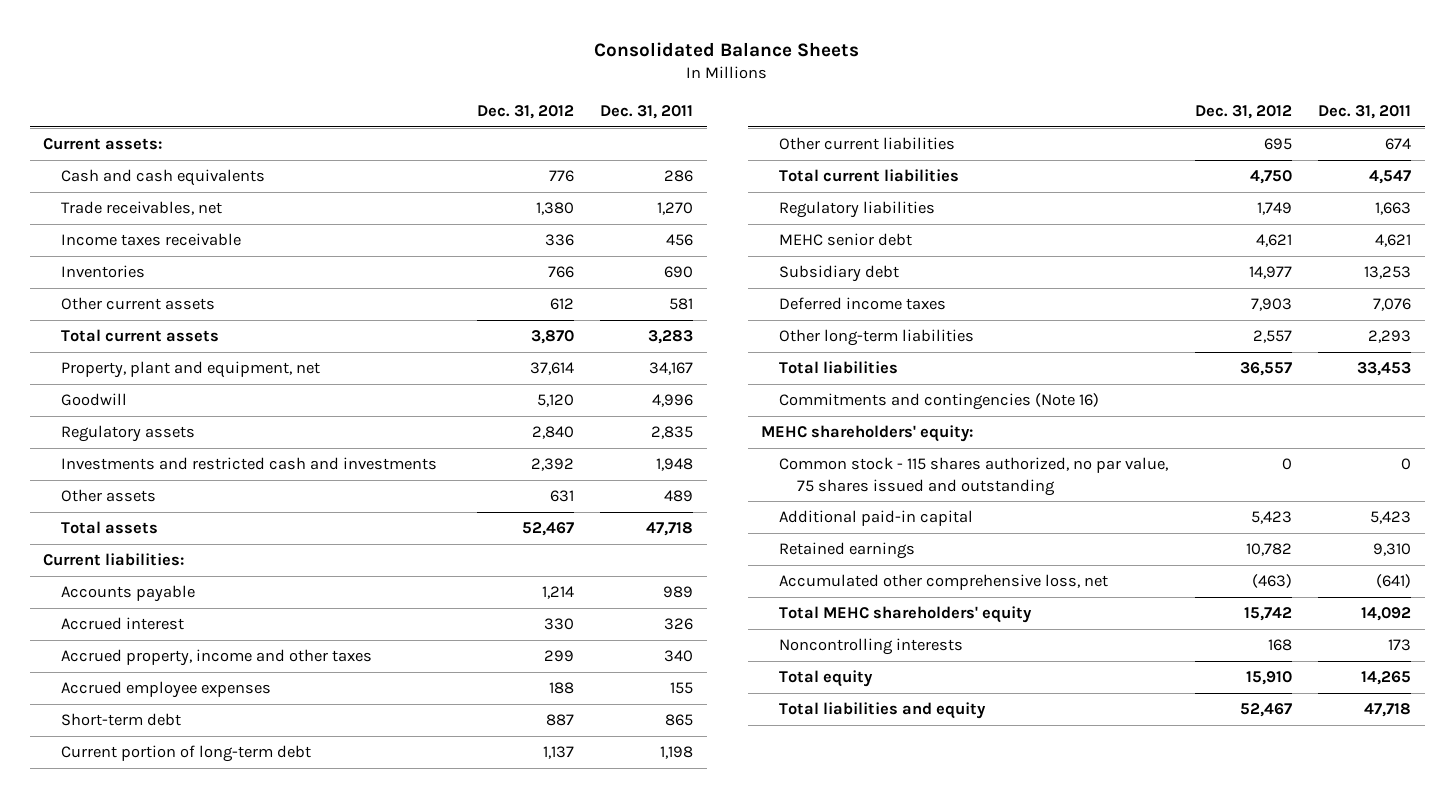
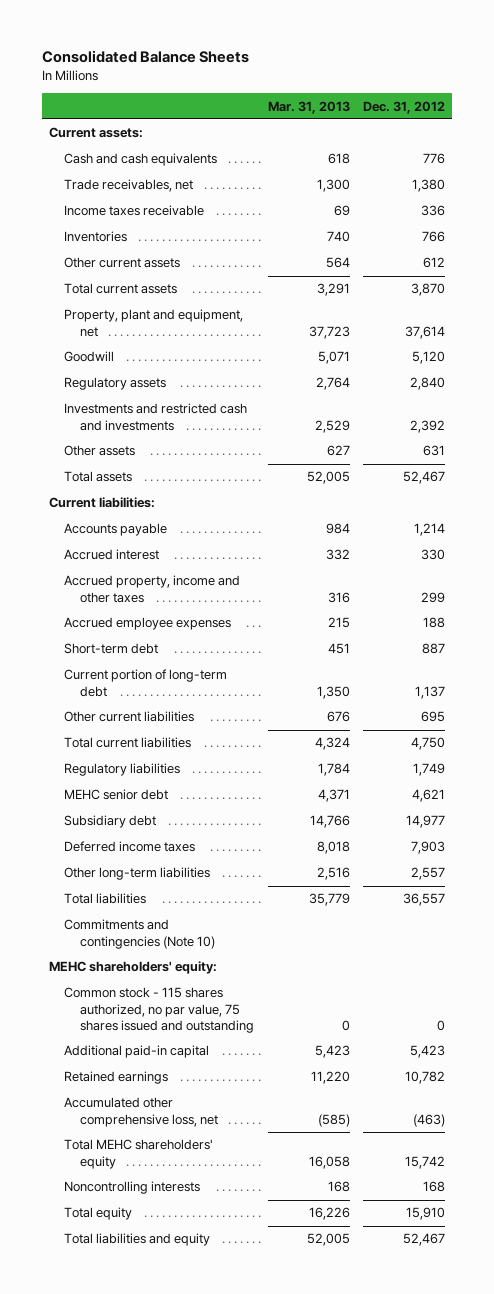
- | Dec. 31, 2012 | Dec. 31, 2011
+ | Mar. 31, 2013 | Dec. 31, 2012
- Commitments and contingencies (Note 16)
+ Commitments and contingencies (Note 10)

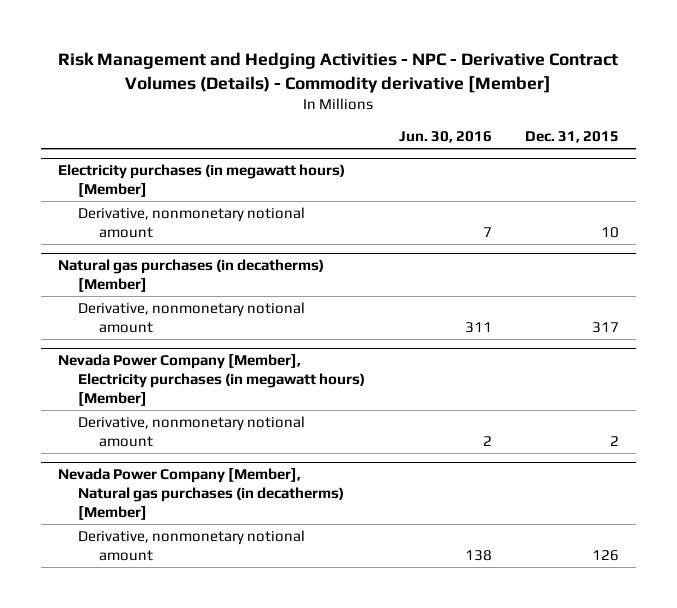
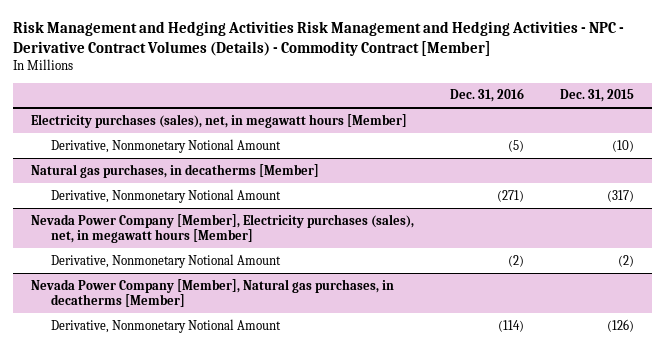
- Risk Management and Hedging Activities - NPC - Derivative Contract Volumes (Details) - Commodity derivative [Member]
+ Risk Management and Hedging Activities Risk Management and Hedging Activities - NPC - Derivative Contract Volumes (Details) - Commodity Contract [Member]
- | Jun. 30, 2016 | Dec. 31, 2015
+ | Dec. 31, 2016 | Dec. 31, 2015
- Electricity purchases (in megawatt hours) [Member]
- Derivative, nonmonetary notional amount | 7 | 10
- Natural gas purchases (in decatherms) [Member]
- Derivative, nonmonetary notional amount | 311 | 317
- Nevada Power Company [Member], Electricity purchases (in megawatt hours) [Member]
- Derivative, nonmonetary notional amount | 2 | 2
- Nevada Power Company [Member], Natural gas purchases (in decatherms) [Member]
- Derivative, nonmonetary notional amount | 138 | 126
+ Electricity purchases (sales), net, in megawatt hours [Member]
+ Derivative, Nonmonetary Notional Amount | (5) | (10)
+ Natural gas purchases, in decatherms [Member]
+ Derivative, Nonmonetary Notional Amount | (271) | (317)
+ Nevada Power Company [Member], Electricity purchases (sales), net, in megawatt hours [Member]
+ Derivative, Nonmonetary Notional Amount | (2) | (2)
+ Nevada Power Company [Member], Natural gas purchases, in decatherms [Member]
+ Derivative, Nonmonetary Notional Amount | (114) | (126)

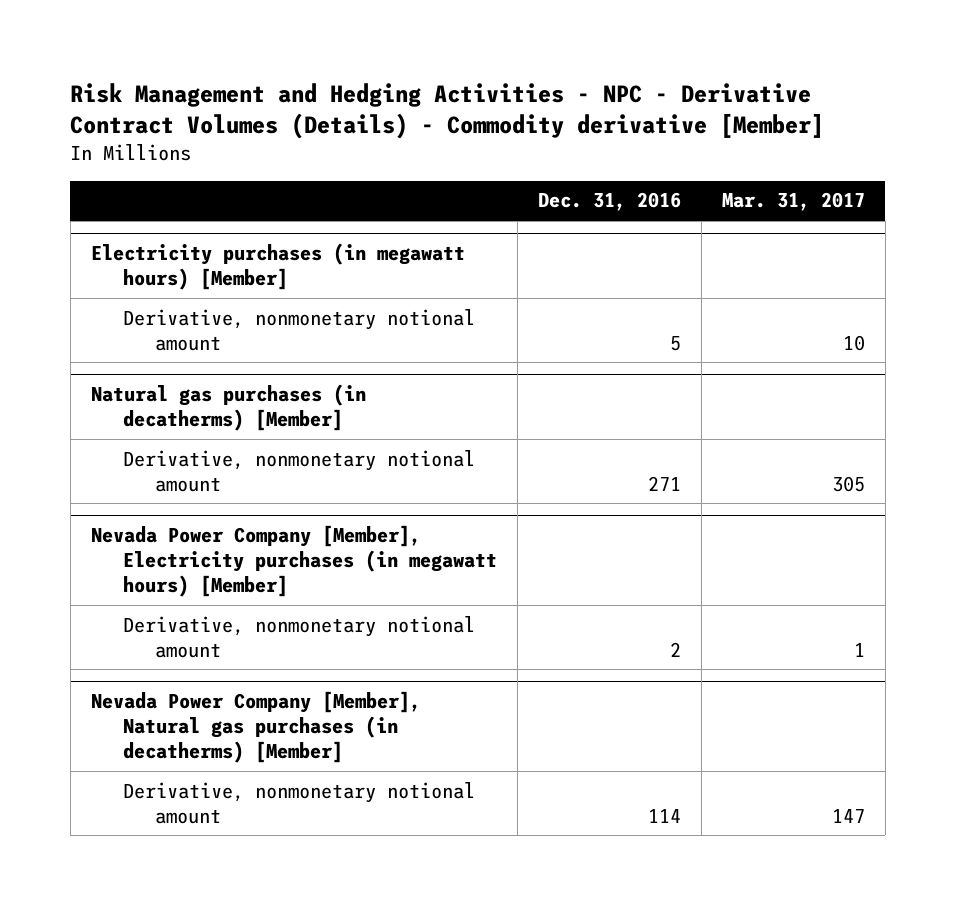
- Risk Management and Hedging Activities Risk Management and Hedging Activities - NPC - Derivative Contract Volumes (Details) - Commodity Contract [Member]
+ Risk Management and Hedging Activities - NPC - Derivative Contract Volumes (Details) - Commodity derivative [Member]
- | Dec. 31, 2016 | Dec. 31, 2015
+ | Dec. 31, 2016 | Mar. 31, 2017
- Electricity purchases (sales), net, in megawatt hours [Member]
- Derivative, Nonmonetary Notional Amount | (5) | (10)
- Natural gas purchases, in decatherms [Member]
- Derivative, Nonmonetary Notional Amount | (271) | (317)
- Nevada Power Company [Member], Electricity purchases (sales), net, in megawatt hours [Member]
- Derivative, Nonmonetary Notional Amount | (2) | (2)
- Nevada Power Company [Member], Natural gas purchases, in decatherms [Member]
- Derivative, Nonmonetary Notional Amount | (114) | (126)
+ Electricity purchases (in megawatt hours) [Member]
+ Derivative, nonmonetary notional amount | 5 | 10
+ Natural gas purchases (in decatherms) [Member]
+ Derivative, nonmonetary notional amount | 271 | 305
+ Nevada Power Company [Member], Electricity purchases (in megawatt hours) [Member]
+ Derivative, nonmonetary notional amount | 2 | 1
+ Nevada Power Company [Member], Natural gas purchases (in decatherms) [Member]
+ Derivative, nonmonetary notional amount | 114 | 147

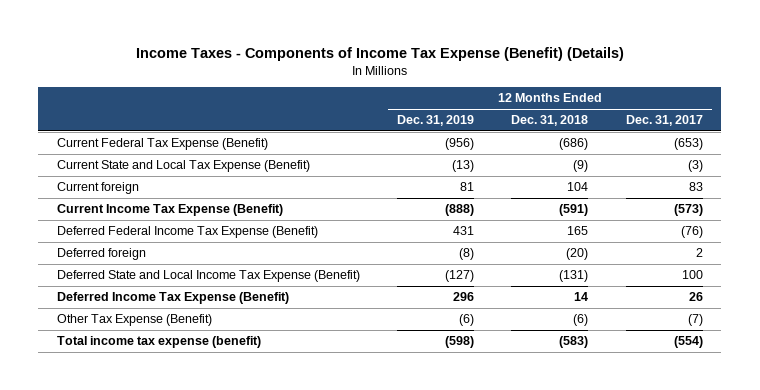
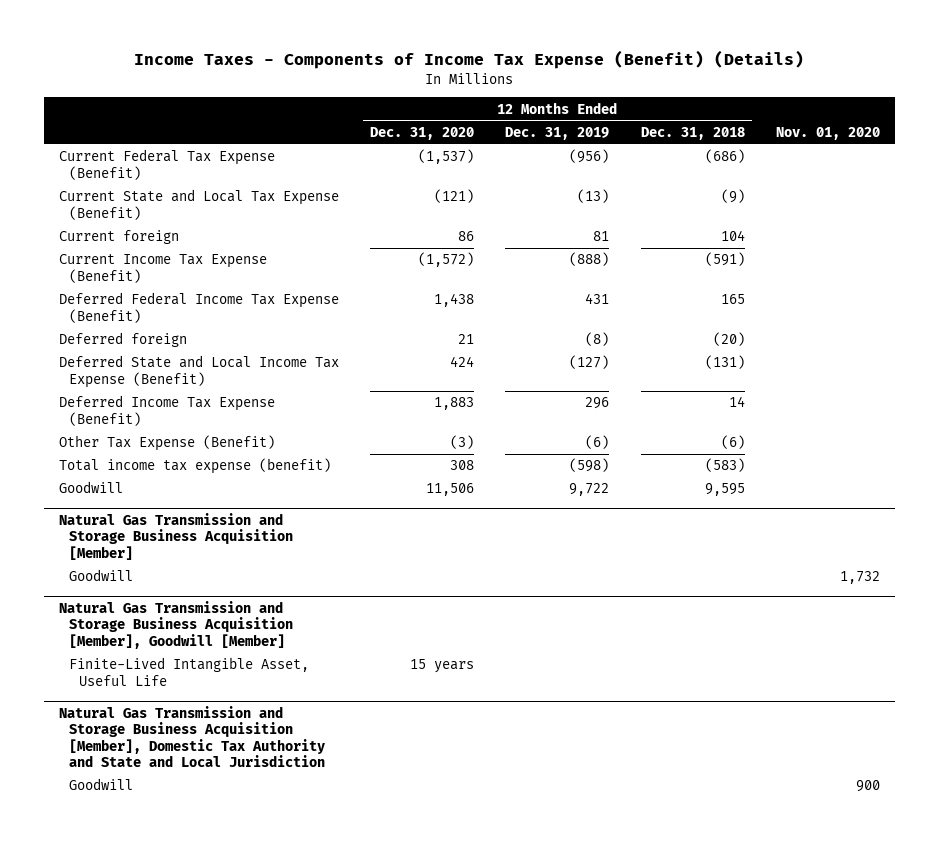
- | 12 Months Ended Dec. 31, 2019 | 12 Months Ended Dec. 31, 2018 | 12 Months Ended Dec. 31, 2017
+ | 12 Months Ended Dec. 31, 2020 | 12 Months Ended Dec. 31, 2019 | 12 Months Ended Dec. 31, 2018 | Nov. 01, 2020
+ Goodwill | 11,506 | 9,722 | 9,595 |
+ Natural Gas Transmission and Storage Business Acquisition [Member]
+ Goodwill | | | | 1,732
+ Natural Gas Transmission and Storage Business Acquisition [Member], Goodwill [Member]
+ Finite-Lived Intangible Asset, Useful Life | 15 years | | |
+ Natural Gas Transmission and Storage Business Acquisition [Member], Domestic Tax Authority and State and Local Jurisdiction
+ Goodwill | | | | 900

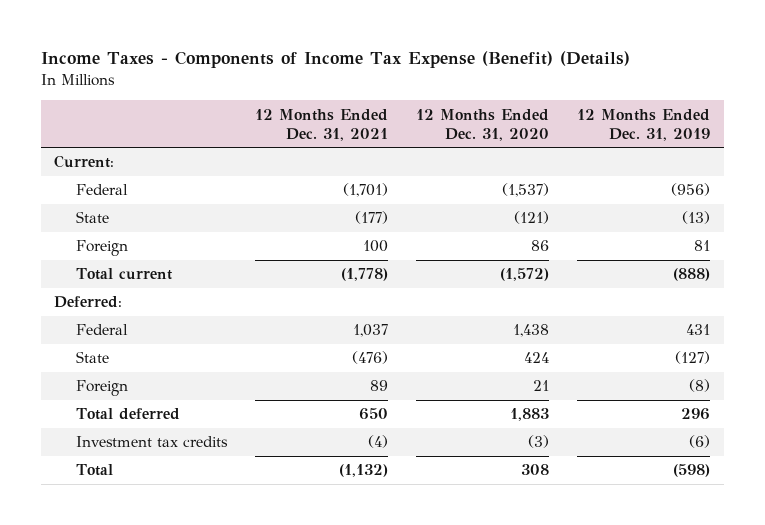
- | 12 Months Ended Dec. 31, 2020 | 12 Months Ended Dec. 31, 2019 | 12 Months Ended Dec. 31, 2018 | Nov. 01, 2020
+ | 12 Months Ended Dec. 31, 2021 | 12 Months Ended Dec. 31, 2020 | 12 Months Ended Dec. 31, 2019
- Current Federal Tax Expense (Benefit) | (1,537) | (956) | (686) |
- Current State and Local Tax Expense (Benefit) | (121) | (13) | (9) |
- Current foreign | 86 | 81 | 104 |
- Current Income Tax Expense (Benefit) | (1,572) | (888) | (591) |
- Deferred Federal Income Tax Expense (Benefit) | 1,438 | 431 | 165 |
- Deferred foreign | 21 | (8) | (20) |
- Deferred State and Local Income Tax Expense (Benefit) | 424 | (127) | (131) |
- Deferred Income Tax Expense (Benefit) | 1,883 | 296 | 14 |
- Other Tax Expense (Benefit) | (3) | (6) | (6) |
- Total income tax expense (benefit) | 308 | (598) | (583) |
- Goodwill | 11,506 | 9,722 | 9,595 |
- Natural Gas Transmission and Storage Business Acquisition [Member]
- Goodwill | | | | 1,732
- Natural Gas Transmission and Storage Business Acquisition [Member], Goodwill [Member]
- Finite-Lived Intangible Asset, Useful Life | 15 years | | |
- Natural Gas Transmission and Storage Business Acquisition [Member], Domestic Tax Authority and State and Local Jurisdiction
- Goodwill | | | | 900
+ Current:
+ Federal | (1,701) | (1,537) | (956)
+ State | (177) | (121) | (13)
+ Foreign | 100 | 86 | 81
+ Total current | (1,778) | (1,572) | (888)
+ Deferred:
+ Federal | 1,037 | 1,438 | 431
+ State | (476) | 424 | (127)
+ Foreign | 89 | 21 | (8)
+ Total deferred | 650 | 1,883 | 296
+ Investment tax credits | (4) | (3) | (6)
+ Total | (1,132) | 308 | (598)

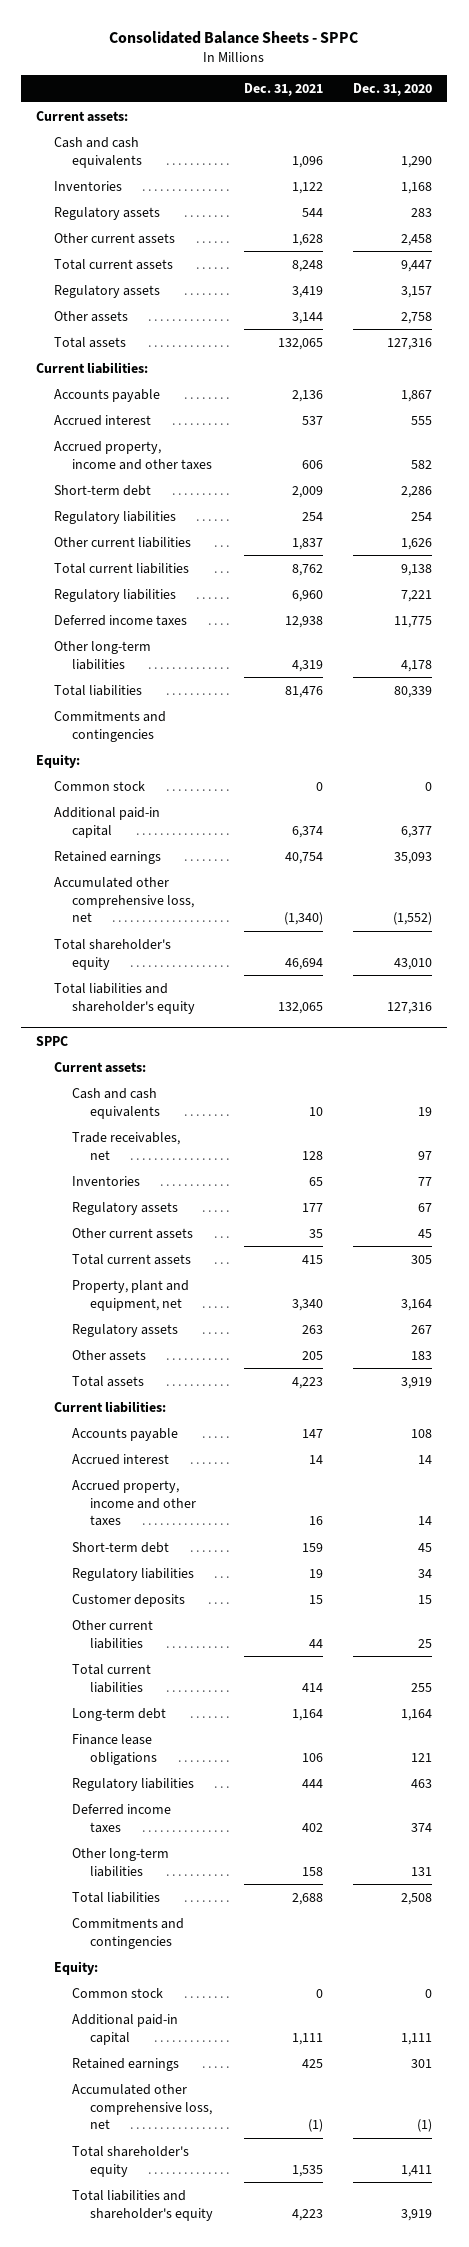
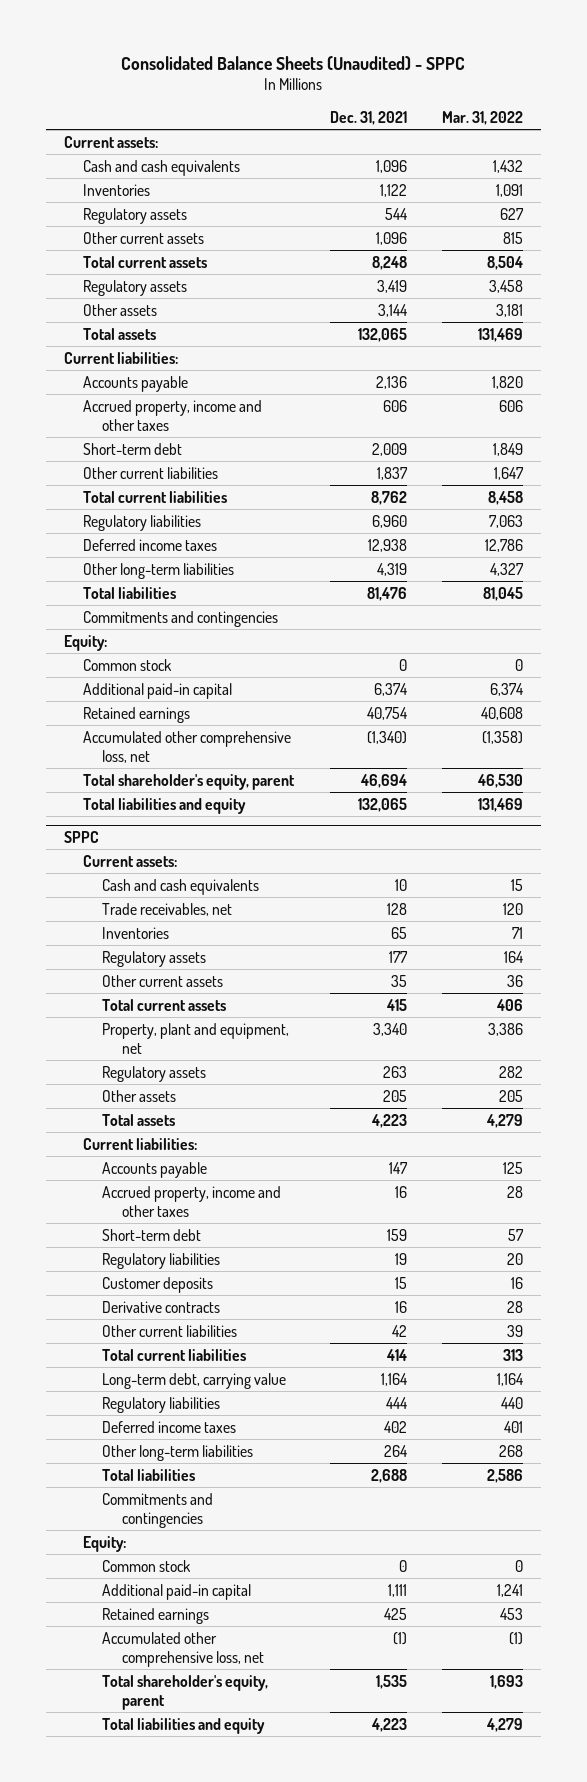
- Consolidated Balance Sheets - SPPC
+ Consolidated Balance Sheets (Unaudited) - SPPC
- | Dec. 31, 2021 | Dec. 31, 2020
+ | Dec. 31, 2021 | Mar. 31, 2022
- Other current assets | 1,628 | 2,458
+ Other current assets | 1,096 | 815
- Accrued interest | 537 | 555
- Regulatory liabilities | 254 | 254
- Total shareholder's equity | 46,694 | 43,010
- Total liabilities and shareholder's equity | 132,065 | 127,316
+ Total shareholder's equity, parent | 46,694 | 46,530
+ Total liabilities and equity | 132,065 | 131,469
@ SPPC
- Accrued interest | 14 | 14
- Other current liabilities | 44 | 25
+ Derivative contracts | 16 | 28
+ Other current liabilities | 42 | 39
- Long-term debt | 1,164 | 1,164
- Finance lease obligations | 106 | 121
+ Long-term debt, carrying value | 1,164 | 1,164
- Other long-term liabilities | 158 | 131
+ Other long-term liabilities | 264 | 268
- Total shareholder's equity | 1,535 | 1,411
- Total liabilities and shareholder's equity | 4,223 | 3,919
+ Total shareholder's equity, parent | 1,535 | 1,693
+ Total liabilities and equity | 4,223 | 4,279

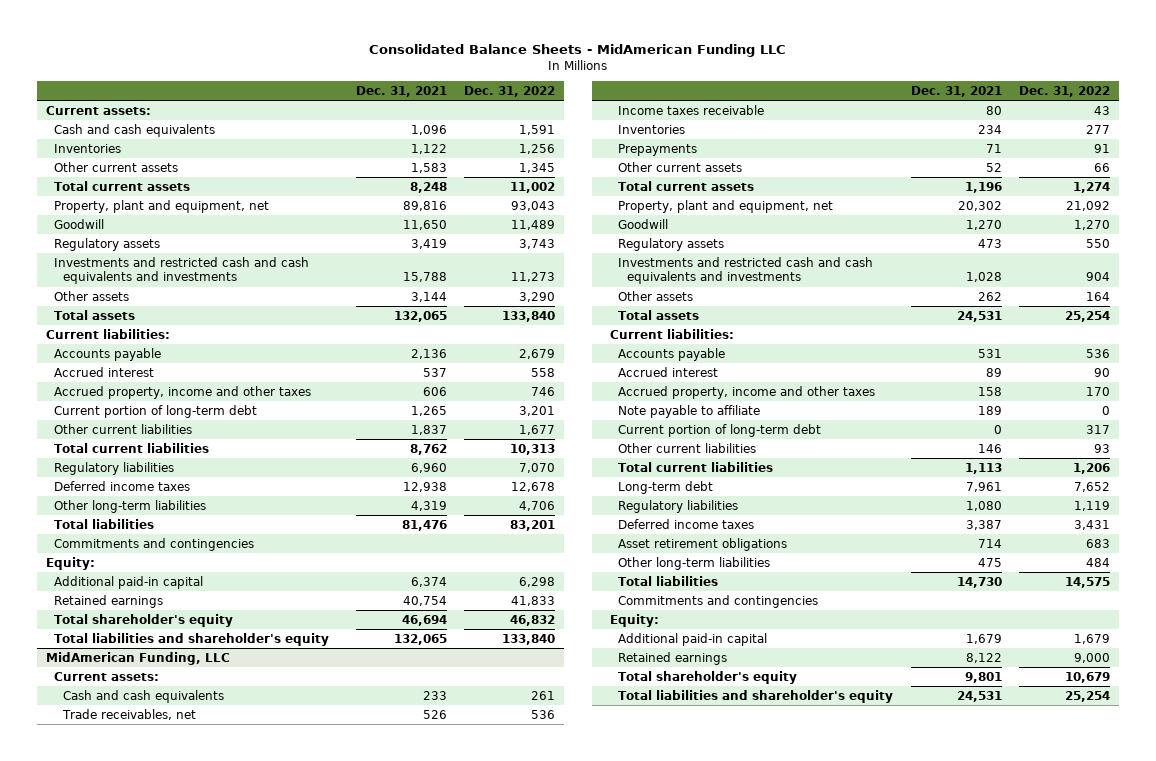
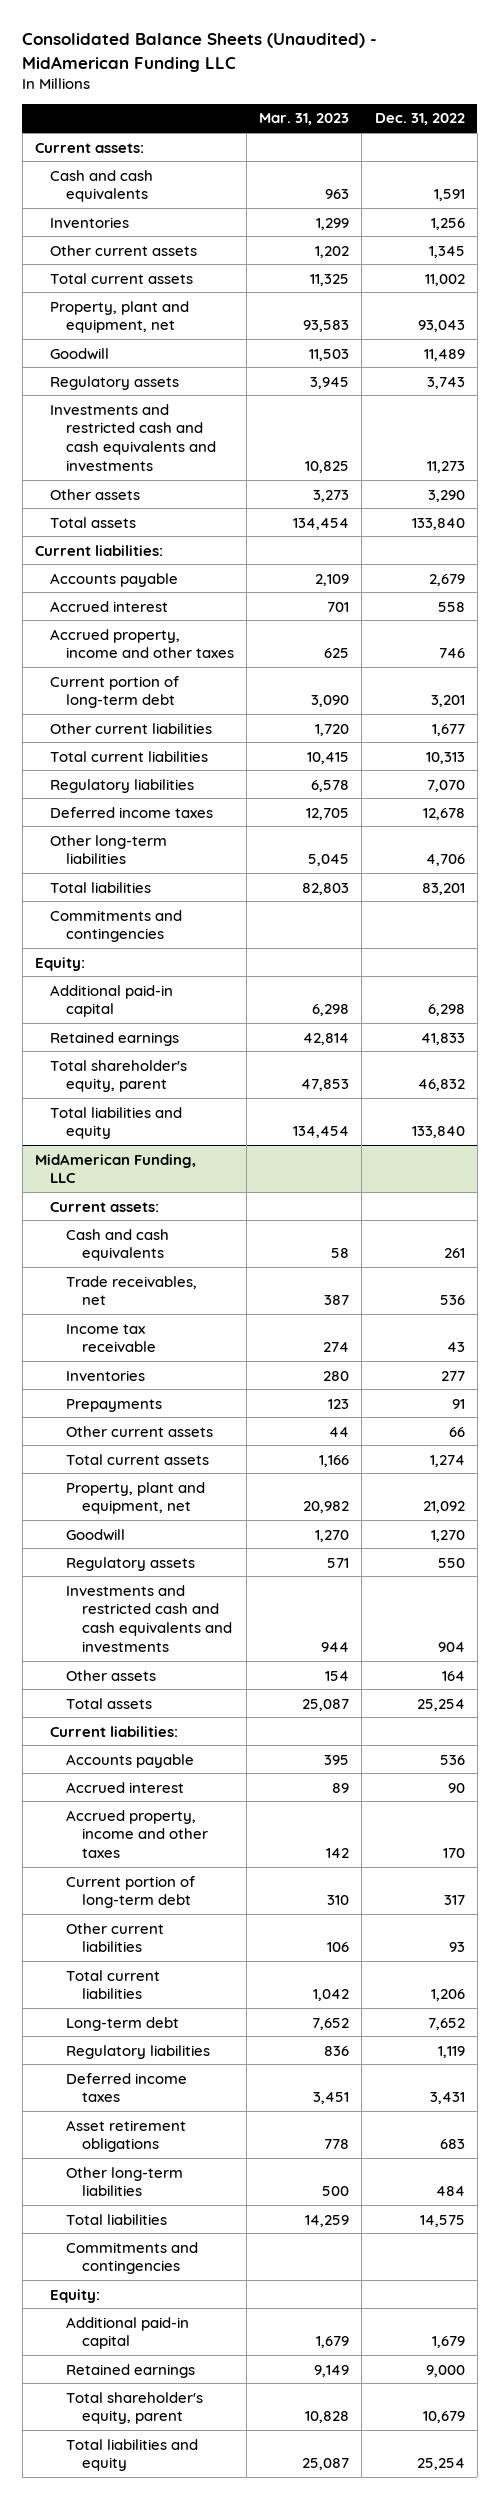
- Consolidated Balance Sheets - MidAmerican Funding LLC
+ Consolidated Balance Sheets (Unaudited) - MidAmerican Funding LLC
- | Dec. 31, 2021 | Dec. 31, 2022
+ | Mar. 31, 2023 | Dec. 31, 2022
- Total shareholder's equity | 46,694 | 46,832
- Total liabilities and shareholder's equity | 132,065 | 133,840
+ Total shareholder's equity, parent | 47,853 | 46,832
+ Total liabilities and equity | 134,454 | 133,840
@ MidAmerican Funding, LLC
- Income taxes receivable | 80 | 43
+ Income tax receivable | 274 | 43
- Note payable to affiliate | 189 | 0
- Total shareholder's equity | 9,801 | 10,679
- Total liabilities and shareholder's equity | 24,531 | 25,254
+ Total shareholder's equity, parent | 10,828 | 10,679
+ Total liabilities and equity | 25,087 | 25,254

